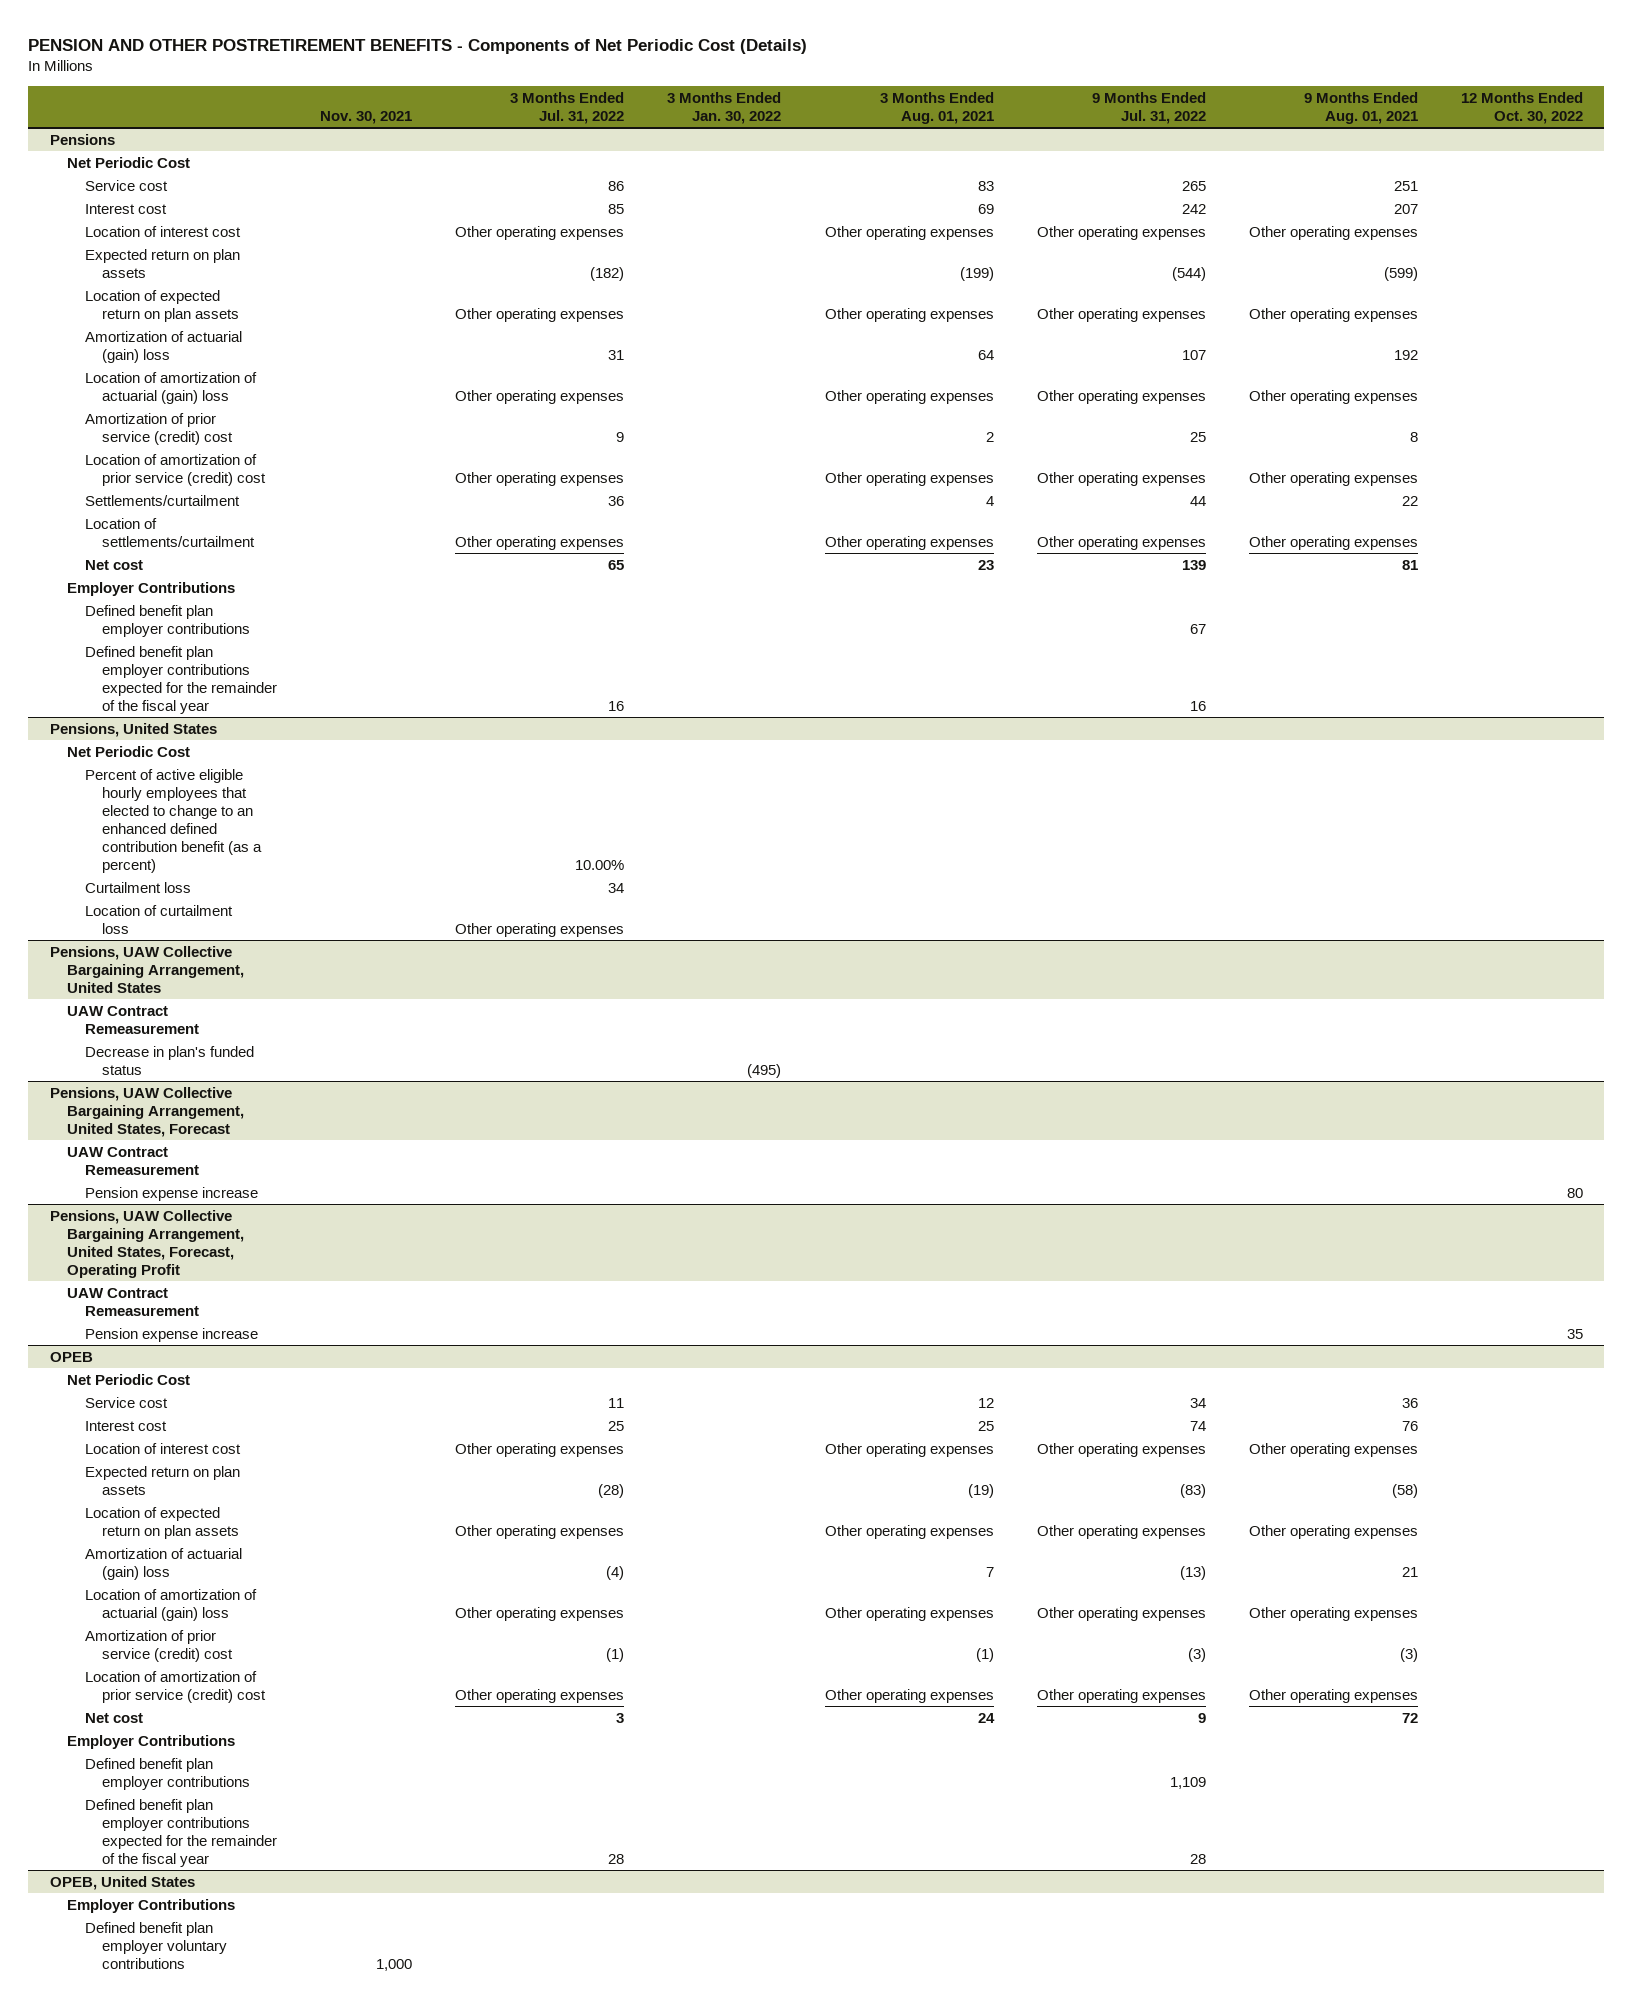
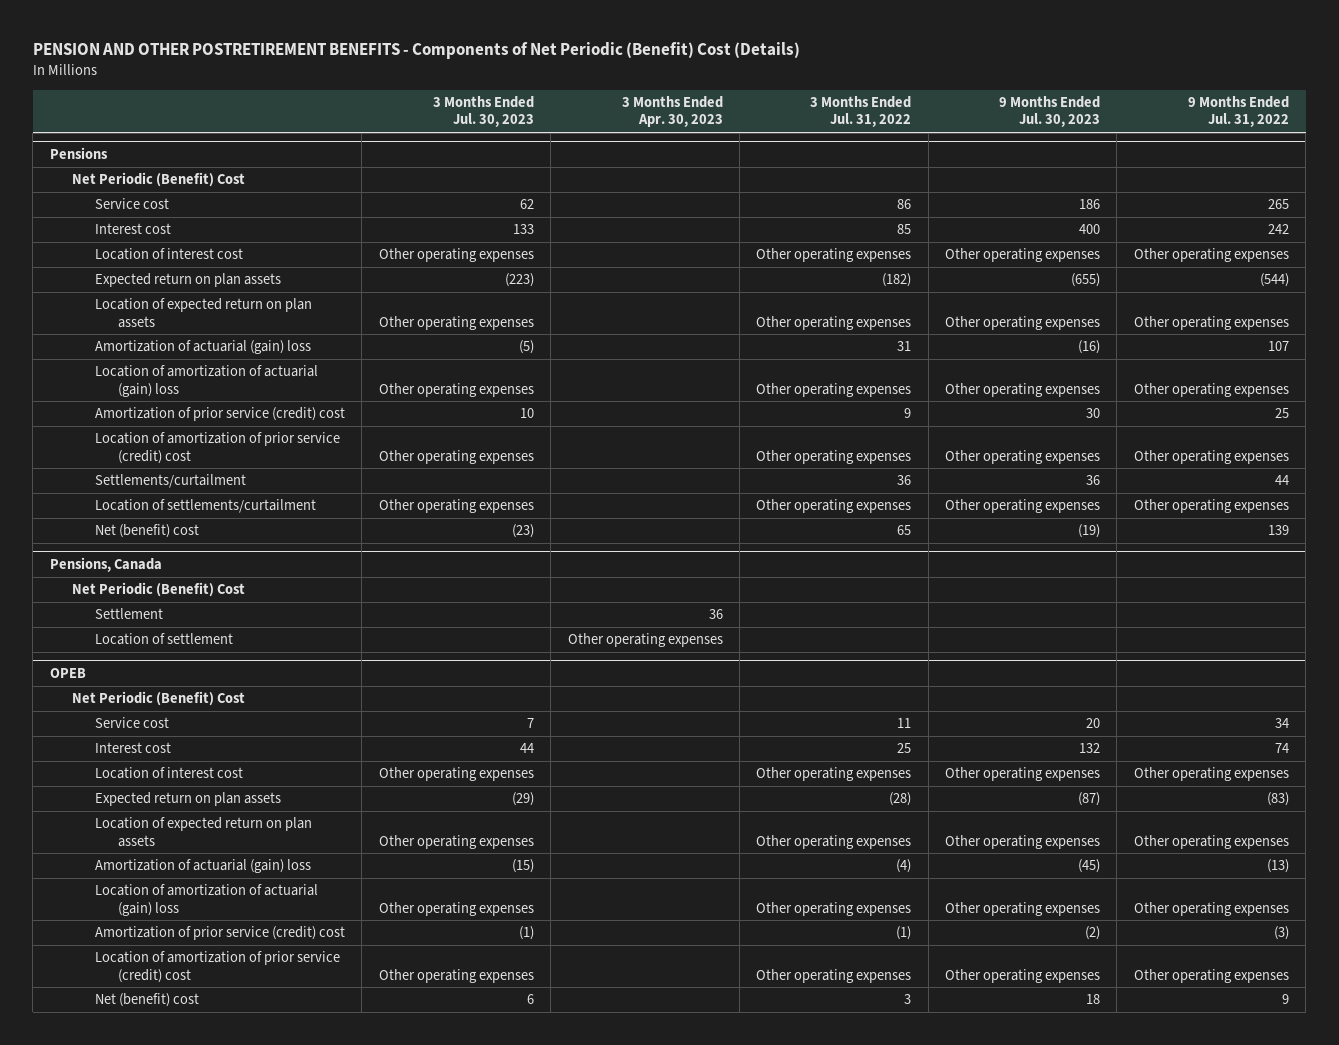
- PENSION AND OTHER POSTRETIREMENT BENEFITS - Components of Net Periodic Cost (Details)
+ PENSION AND OTHER POSTRETIREMENT BENEFITS - Components of Net Periodic (Benefit) Cost (Details)
- | Nov. 30, 2021 | 3 Months Ended Jul. 31, 2022 | 3 Months Ended Jan. 30, 2022 | 3 Months Ended Aug. 01, 2021 | 9 Months Ended Jul. 31, 2022 | 9 Months Ended Aug. 01, 2021 | 12 Months Ended Oct. 30, 2022
+ | 3 Months Ended Jul. 30, 2023 | 3 Months Ended Apr. 30, 2023 | 3 Months Ended Jul. 31, 2022 | 9 Months Ended Jul. 30, 2023 | 9 Months Ended Jul. 31, 2022
@ Pensions
- Net Periodic Cost
+ Net Periodic (Benefit) Cost
- Net cost | | 65 | | 23 | 139 | 81 |
- Employer Contributions
- Defined benefit plan employer contributions | | | | | 67 | |
- Defined benefit plan employer contributions expected for the remainder of the fiscal year | | 16 | | | 16 | |
- Pensions, United States
- Net Periodic Cost
- Percent of active eligible hourly employees that elected to change to an enhanced defined contribution benefit (as a percent) | | 10.00% | | | | |
- Curtailment loss | | 34 | | | | |
- Location of curtailment loss | | Other operating expenses | | | | |
- Pensions, UAW Collective Bargaining Arrangement, United States
- UAW Contract Remeasurement
- Decrease in plan's funded status | | | (495) | | | |
- Pensions, UAW Collective Bargaining Arrangement, United States, Forecast
- UAW Contract Remeasurement
- Pension expense increase | | | | | | | 80
- Pensions, UAW Collective Bargaining Arrangement, United States, Forecast, Operating Profit
- UAW Contract Remeasurement
- Pension expense increase | | | | | | | 35
@ Pensions
+ Net (benefit) cost | (23) | | 65 | (19) | 139
+ Pensions, Canada
+ Net Periodic (Benefit) Cost
+ Settlement | | 36 | | |
+ Location of settlement | | Other operating expenses | | |
@ OPEB
- Net Periodic Cost
+ Net Periodic (Benefit) Cost
- Net cost | | 3 | | 24 | 9 | 72 |
- Employer Contributions
- Defined benefit plan employer contributions | | | | | 1,109 | |
- Defined benefit plan employer contributions expected for the remainder of the fiscal year | | 28 | | | 28 | |
- OPEB, United States
- Employer Contributions
- Defined benefit plan employer voluntary contributions | 1,000 | | | | | |
@ OPEB
+ Net (benefit) cost | 6 | | 3 | 18 | 9

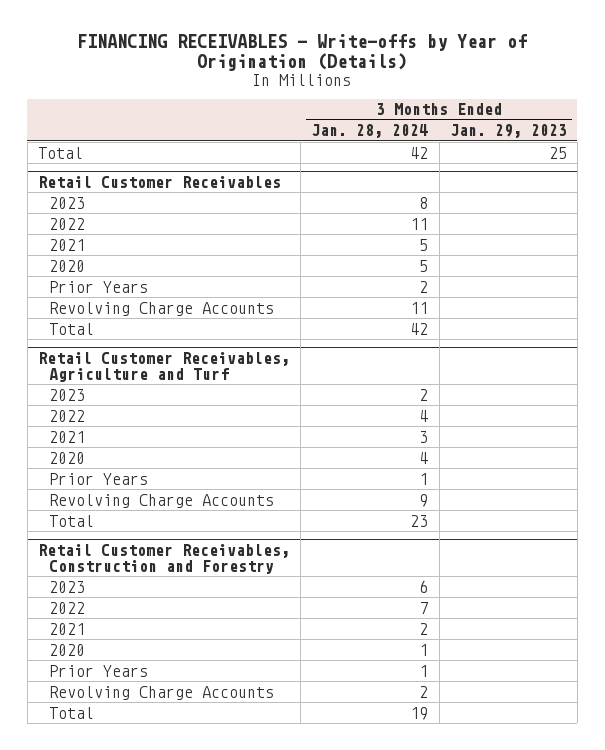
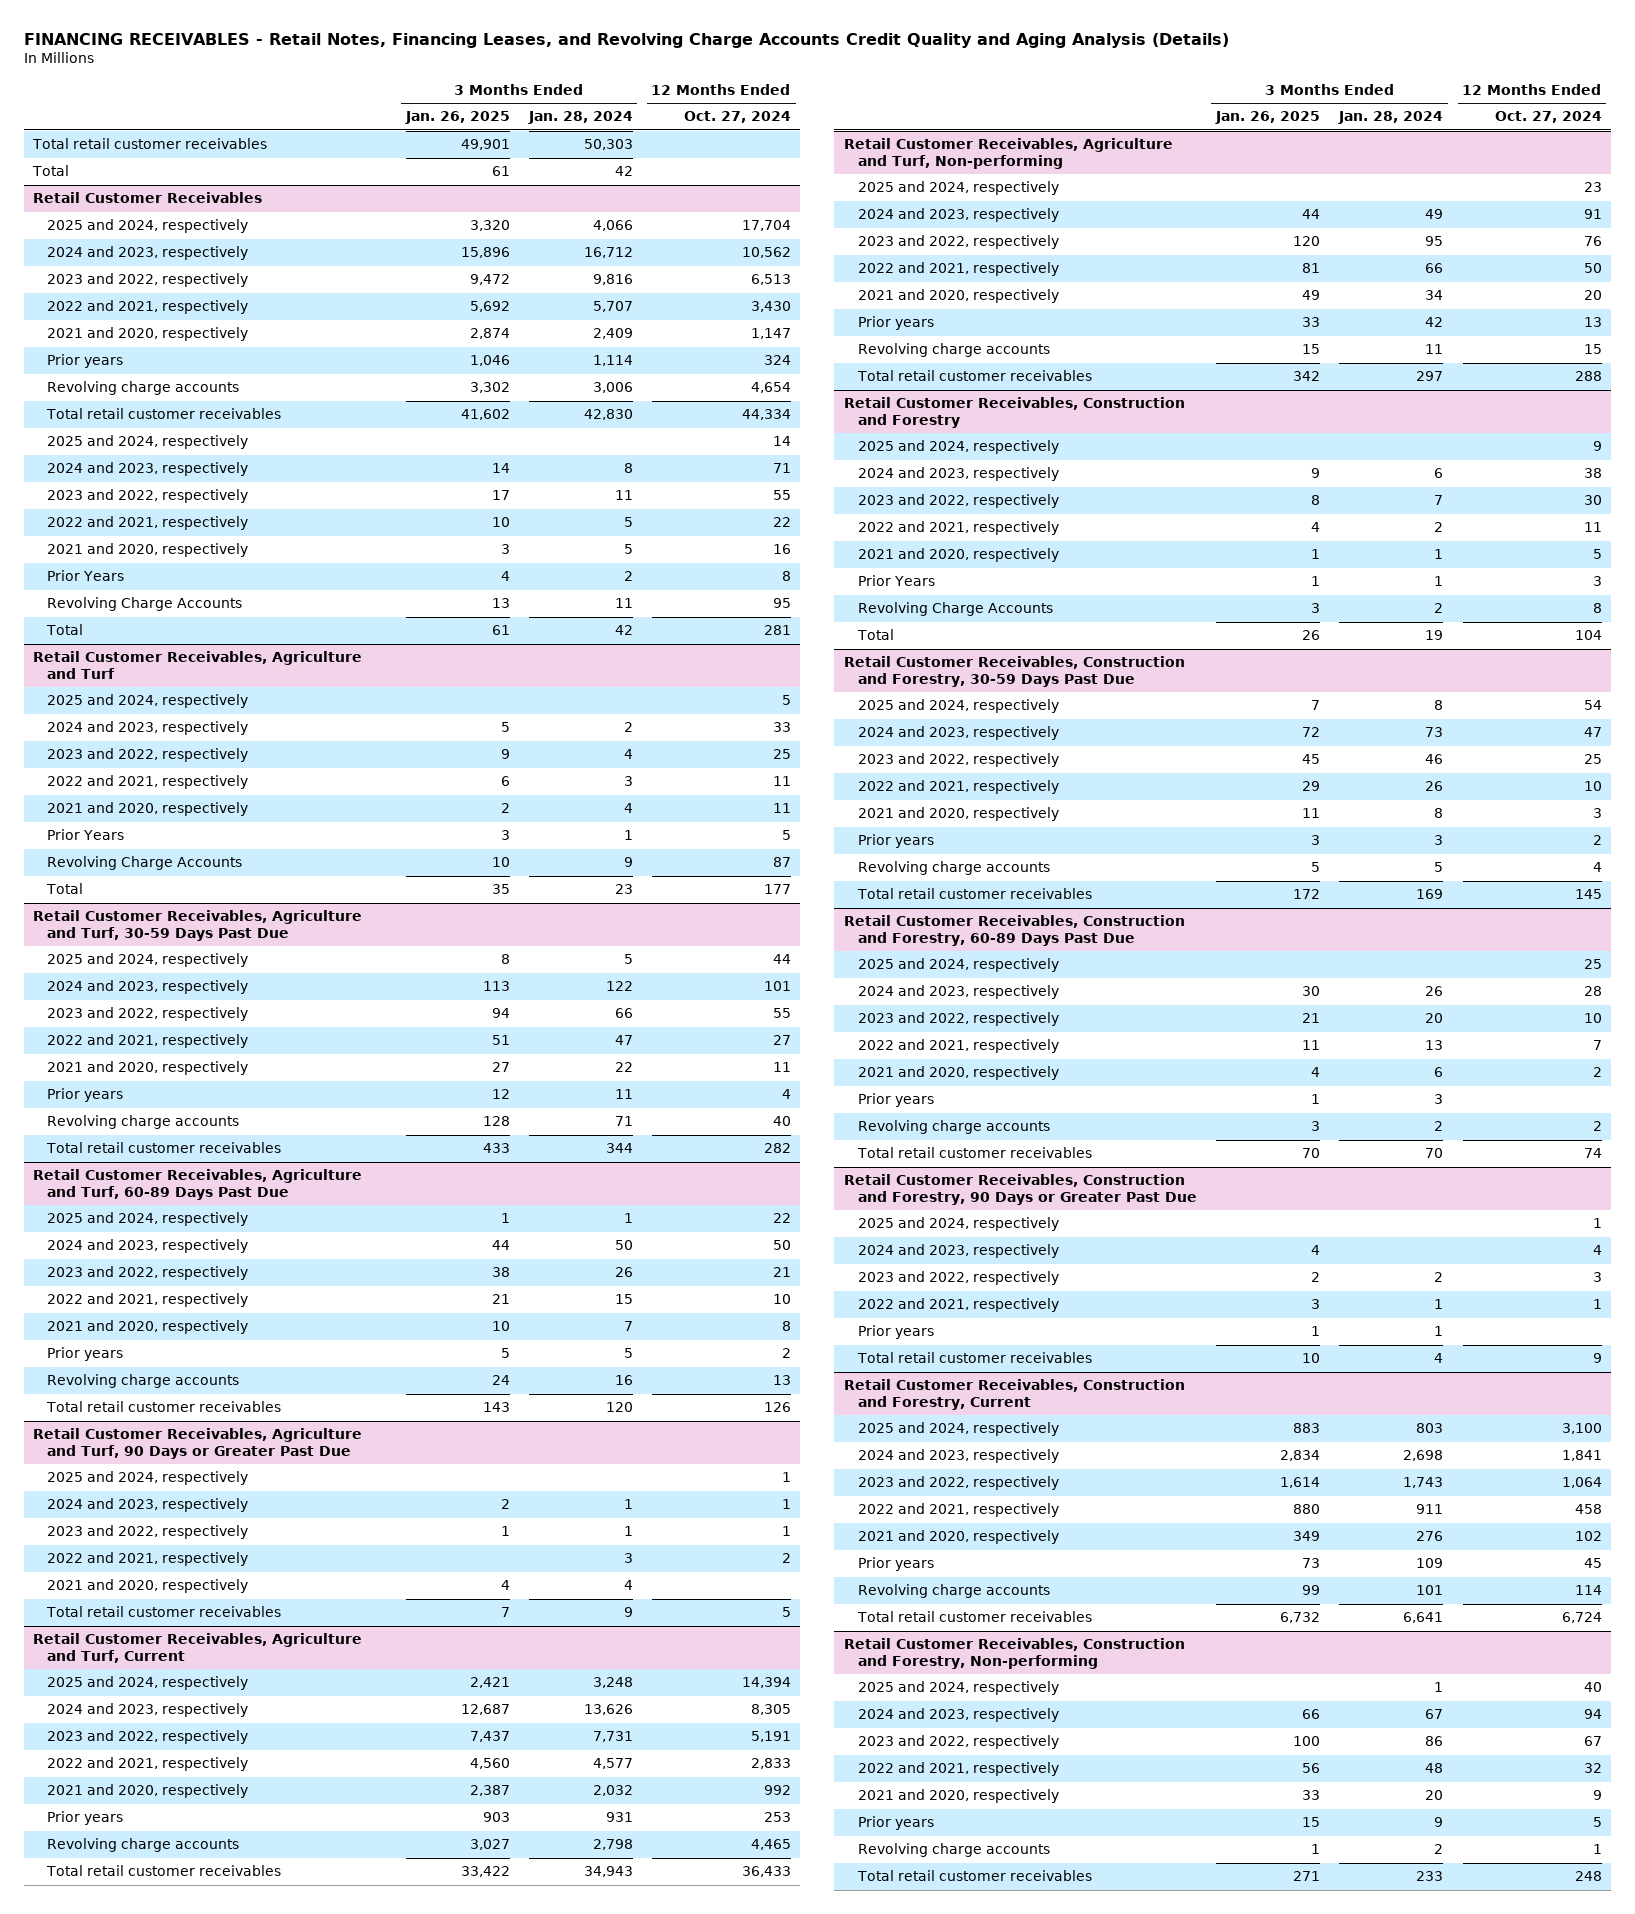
- FINANCING RECEIVABLES - Write-offs by Year of Origination (Details)
+ FINANCING RECEIVABLES - Retail Notes, Financing Leases, and Revolving Charge Accounts Credit Quality and Aging Analysis (Details)
- | 3 Months Ended Jan. 28, 2024 | 3 Months Ended Jan. 29, 2023
+ | 3 Months Ended Jan. 26, 2025 | 3 Months Ended Jan. 28, 2024 | 12 Months Ended Oct. 27, 2024
+ Total retail customer receivables | 49,901 | 50,303 |
@ Retail Customer Receivables
- 2023 | 8 |
- 2022 | 11 |
- 2021 | 5 |
- 2020 | 5 |
+ 2025 and 2024, respectively | 3,320 | 4,066 | 17,704
+ 2024 and 2023, respectively | 15,896 | 16,712 | 10,562
+ 2023 and 2022, respectively | 9,472 | 9,816 | 6,513
+ 2022 and 2021, respectively | 5,692 | 5,707 | 3,430
+ 2021 and 2020, respectively | 2,874 | 2,409 | 1,147
+ Prior years | 1,046 | 1,114 | 324
+ Revolving charge accounts | 3,302 | 3,006 | 4,654
+ Total retail customer receivables | 41,602 | 42,830 | 44,334
+ 2025 and 2024, respectively | | | 14
+ 2024 and 2023, respectively | 14 | 8 | 71
+ 2023 and 2022, respectively | 17 | 11 | 55
+ 2022 and 2021, respectively | 10 | 5 | 22
+ 2021 and 2020, respectively | 3 | 5 | 16
@ Retail Customer Receivables, Agriculture and Turf
- 2023 | 2 |
- 2022 | 4 |
- 2021 | 3 |
- 2020 | 4 |
+ 2025 and 2024, respectively | | | 5
+ 2024 and 2023, respectively | 5 | 2 | 33
+ 2023 and 2022, respectively | 9 | 4 | 25
+ 2022 and 2021, respectively | 6 | 3 | 11
+ 2021 and 2020, respectively | 2 | 4 | 11
+ Retail Customer Receivables, Agriculture and Turf, 30-59 Days Past Due
+ 2025 and 2024, respectively | 8 | 5 | 44
+ 2024 and 2023, respectively | 113 | 122 | 101
+ 2023 and 2022, respectively | 94 | 66 | 55
+ 2022 and 2021, respectively | 51 | 47 | 27
+ 2021 and 2020, respectively | 27 | 22 | 11
+ Prior years | 12 | 11 | 4
+ Revolving charge accounts | 128 | 71 | 40
+ Total retail customer receivables | 433 | 344 | 282
+ Retail Customer Receivables, Agriculture and Turf, 60-89 Days Past Due
+ 2025 and 2024, respectively | 1 | 1 | 22
+ 2024 and 2023, respectively | 44 | 50 | 50
+ 2023 and 2022, respectively | 38 | 26 | 21
+ 2022 and 2021, respectively | 21 | 15 | 10
+ 2021 and 2020, respectively | 10 | 7 | 8
+ Prior years | 5 | 5 | 2
+ Revolving charge accounts | 24 | 16 | 13
+ Total retail customer receivables | 143 | 120 | 126
+ Retail Customer Receivables, Agriculture and Turf, 90 Days or Greater Past Due
+ 2025 and 2024, respectively | | | 1
+ 2024 and 2023, respectively | 2 | 1 | 1
+ 2023 and 2022, respectively | 1 | 1 | 1
+ 2022 and 2021, respectively | | 3 | 2
+ 2021 and 2020, respectively | 4 | 4 |
+ Total retail customer receivables | 7 | 9 | 5
+ Retail Customer Receivables, Agriculture and Turf, Current
+ 2025 and 2024, respectively | 2,421 | 3,248 | 14,394
+ 2024 and 2023, respectively | 12,687 | 13,626 | 8,305
+ 2023 and 2022, respectively | 7,437 | 7,731 | 5,191
+ 2022 and 2021, respectively | 4,560 | 4,577 | 2,833
+ 2021 and 2020, respectively | 2,387 | 2,032 | 992
+ Prior years | 903 | 931 | 253
+ Revolving charge accounts | 3,027 | 2,798 | 4,465
+ Total retail customer receivables | 33,422 | 34,943 | 36,433
+ Retail Customer Receivables, Agriculture and Turf, Non-performing
+ 2025 and 2024, respectively | | | 23
+ 2024 and 2023, respectively | 44 | 49 | 91
+ 2023 and 2022, respectively | 120 | 95 | 76
+ 2022 and 2021, respectively | 81 | 66 | 50
+ 2021 and 2020, respectively | 49 | 34 | 20
+ Prior years | 33 | 42 | 13
+ Revolving charge accounts | 15 | 11 | 15
+ Total retail customer receivables | 342 | 297 | 288
@ Retail Customer Receivables, Construction and Forestry
- 2023 | 6 |
- 2022 | 7 |
- 2021 | 2 |
- 2020 | 1 |
+ 2025 and 2024, respectively | | | 9
+ 2024 and 2023, respectively | 9 | 6 | 38
+ 2023 and 2022, respectively | 8 | 7 | 30
+ 2022 and 2021, respectively | 4 | 2 | 11
+ 2021 and 2020, respectively | 1 | 1 | 5
+ Retail Customer Receivables, Construction and Forestry, 30-59 Days Past Due
+ 2025 and 2024, respectively | 7 | 8 | 54
+ 2024 and 2023, respectively | 72 | 73 | 47
+ 2023 and 2022, respectively | 45 | 46 | 25
+ 2022 and 2021, respectively | 29 | 26 | 10
+ 2021 and 2020, respectively | 11 | 8 | 3
+ Prior years | 3 | 3 | 2
+ Revolving charge accounts | 5 | 5 | 4
+ Total retail customer receivables | 172 | 169 | 145
+ Retail Customer Receivables, Construction and Forestry, 60-89 Days Past Due
+ 2025 and 2024, respectively | | | 25
+ 2024 and 2023, respectively | 30 | 26 | 28
+ 2023 and 2022, respectively | 21 | 20 | 10
+ 2022 and 2021, respectively | 11 | 13 | 7
+ 2021 and 2020, respectively | 4 | 6 | 2
+ Prior years | 1 | 3 |
+ Revolving charge accounts | 3 | 2 | 2
+ Total retail customer receivables | 70 | 70 | 74
+ Retail Customer Receivables, Construction and Forestry, 90 Days or Greater Past Due
+ 2025 and 2024, respectively | | | 1
+ 2024 and 2023, respectively | 4 | | 4
+ 2023 and 2022, respectively | 2 | 2 | 3
+ 2022 and 2021, respectively | 3 | 1 | 1
+ Prior years | 1 | 1 |
+ Total retail customer receivables | 10 | 4 | 9
+ Retail Customer Receivables, Construction and Forestry, Current
+ 2025 and 2024, respectively | 883 | 803 | 3,100
+ 2024 and 2023, respectively | 2,834 | 2,698 | 1,841
+ 2023 and 2022, respectively | 1,614 | 1,743 | 1,064
+ 2022 and 2021, respectively | 880 | 911 | 458
+ 2021 and 2020, respectively | 349 | 276 | 102
+ Prior years | 73 | 109 | 45
+ Revolving charge accounts | 99 | 101 | 114
+ Total retail customer receivables | 6,732 | 6,641 | 6,724
+ Retail Customer Receivables, Construction and Forestry, Non-performing
+ 2025 and 2024, respectively | | 1 | 40
+ 2024 and 2023, respectively | 66 | 67 | 94
+ 2023 and 2022, respectively | 100 | 86 | 67
+ 2022 and 2021, respectively | 56 | 48 | 32
+ 2021 and 2020, respectively | 33 | 20 | 9
+ Prior years | 15 | 9 | 5
+ Revolving charge accounts | 1 | 2 | 1
+ Total retail customer receivables | 271 | 233 | 248

